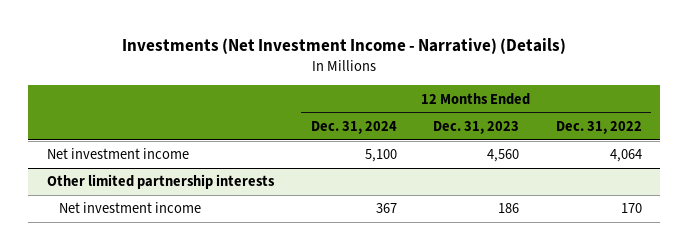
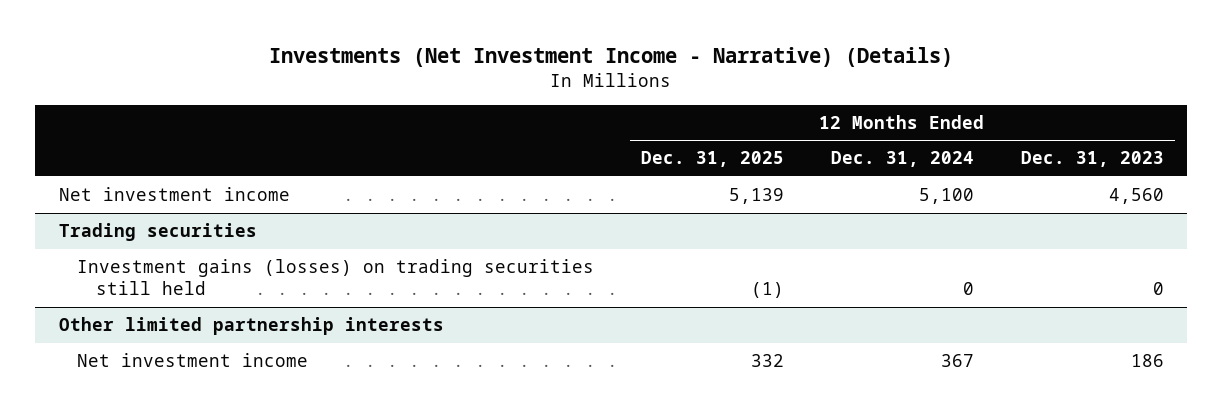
- | 12 Months Ended Dec. 31, 2024 | 12 Months Ended Dec. 31, 2023 | 12 Months Ended Dec. 31, 2022
+ | 12 Months Ended Dec. 31, 2025 | 12 Months Ended Dec. 31, 2024 | 12 Months Ended Dec. 31, 2023
+ Trading securities
+ Investment gains (losses) on trading securities still held | (1) | 0 | 0

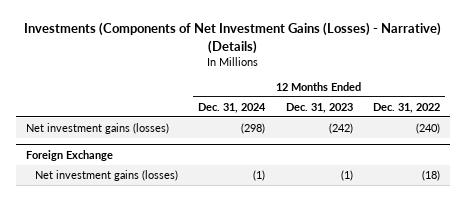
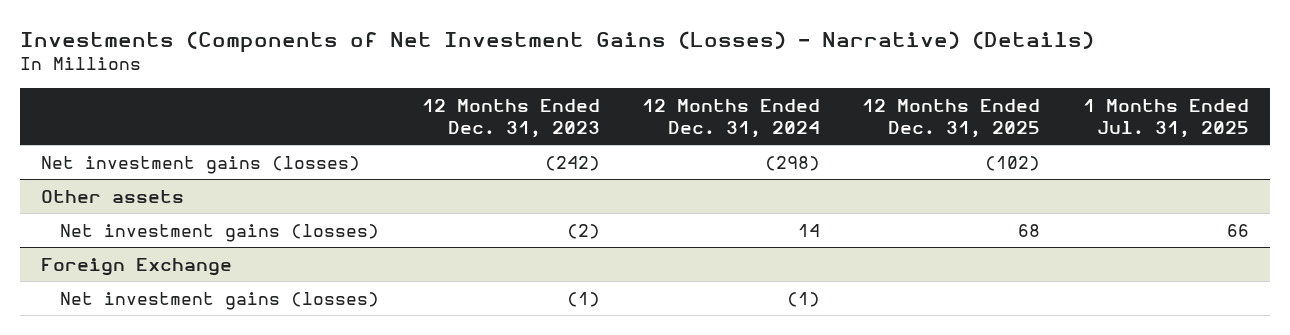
- | 12 Months Ended Dec. 31, 2024 | 12 Months Ended Dec. 31, 2023 | 12 Months Ended Dec. 31, 2022
+ | 12 Months Ended Dec. 31, 2023 | 12 Months Ended Dec. 31, 2024 | 12 Months Ended Dec. 31, 2025 | 1 Months Ended Jul. 31, 2025
+ Other assets
+ Net investment gains (losses) | (2) | 14 | 68 | 66

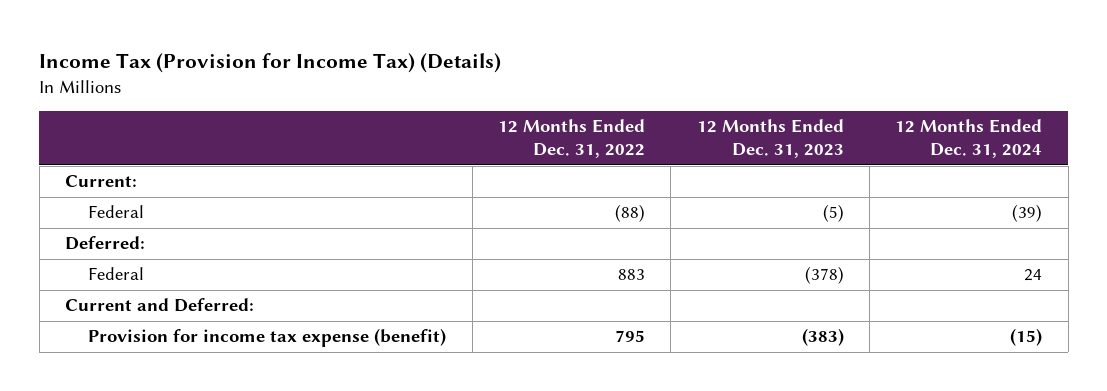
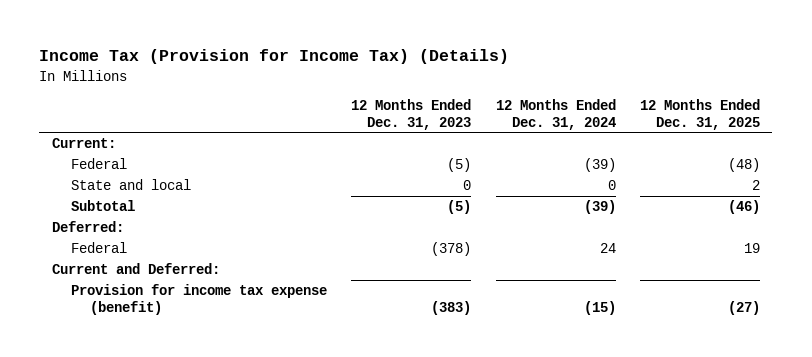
- | 12 Months Ended Dec. 31, 2022 | 12 Months Ended Dec. 31, 2023 | 12 Months Ended Dec. 31, 2024
+ | 12 Months Ended Dec. 31, 2023 | 12 Months Ended Dec. 31, 2024 | 12 Months Ended Dec. 31, 2025
+ State and local | 0 | 0 | 2
+ Subtotal | (5) | (39) | (46)

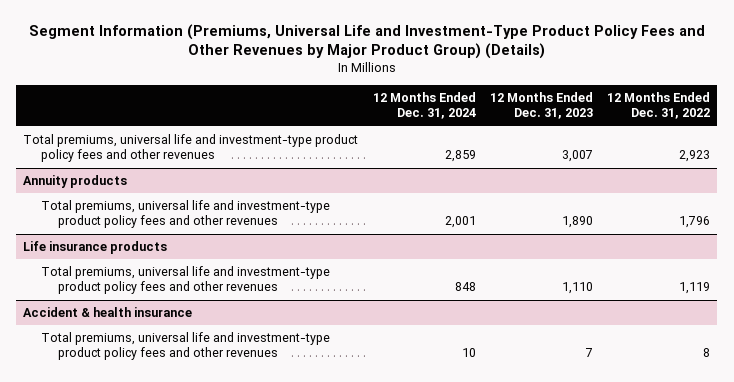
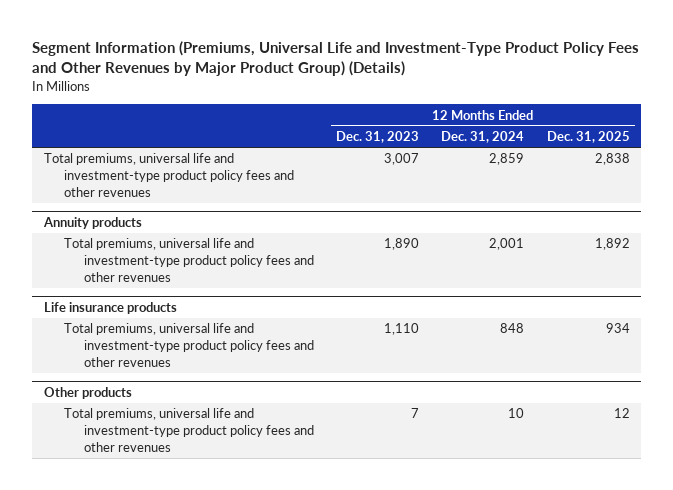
- | 12 Months Ended Dec. 31, 2024 | 12 Months Ended Dec. 31, 2023 | 12 Months Ended Dec. 31, 2022
+ | 12 Months Ended Dec. 31, 2023 | 12 Months Ended Dec. 31, 2024 | 12 Months Ended Dec. 31, 2025
- Accident & health insurance
+ Other products

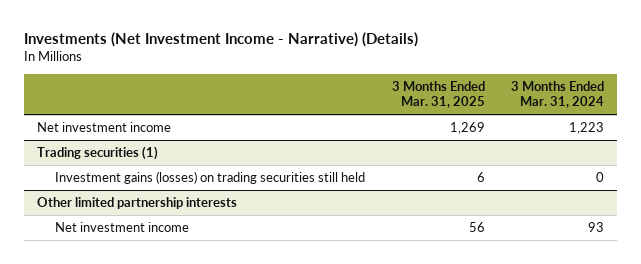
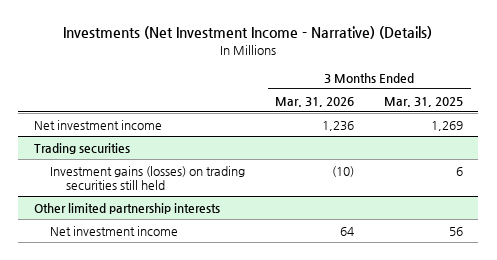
- | 3 Months Ended Mar. 31, 2025 | 3 Months Ended Mar. 31, 2024
+ | 3 Months Ended Mar. 31, 2026 | 3 Months Ended Mar. 31, 2025
- Trading securities (1)
+ Trading securities

